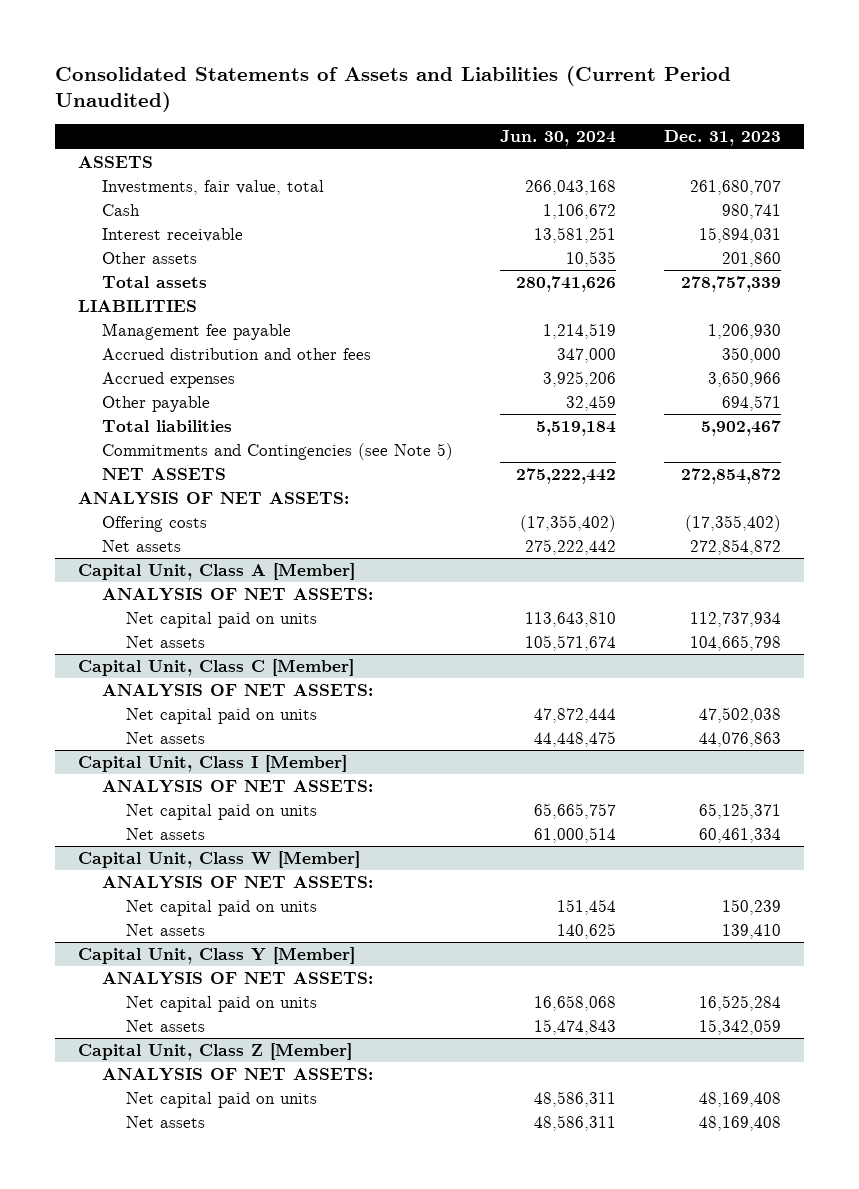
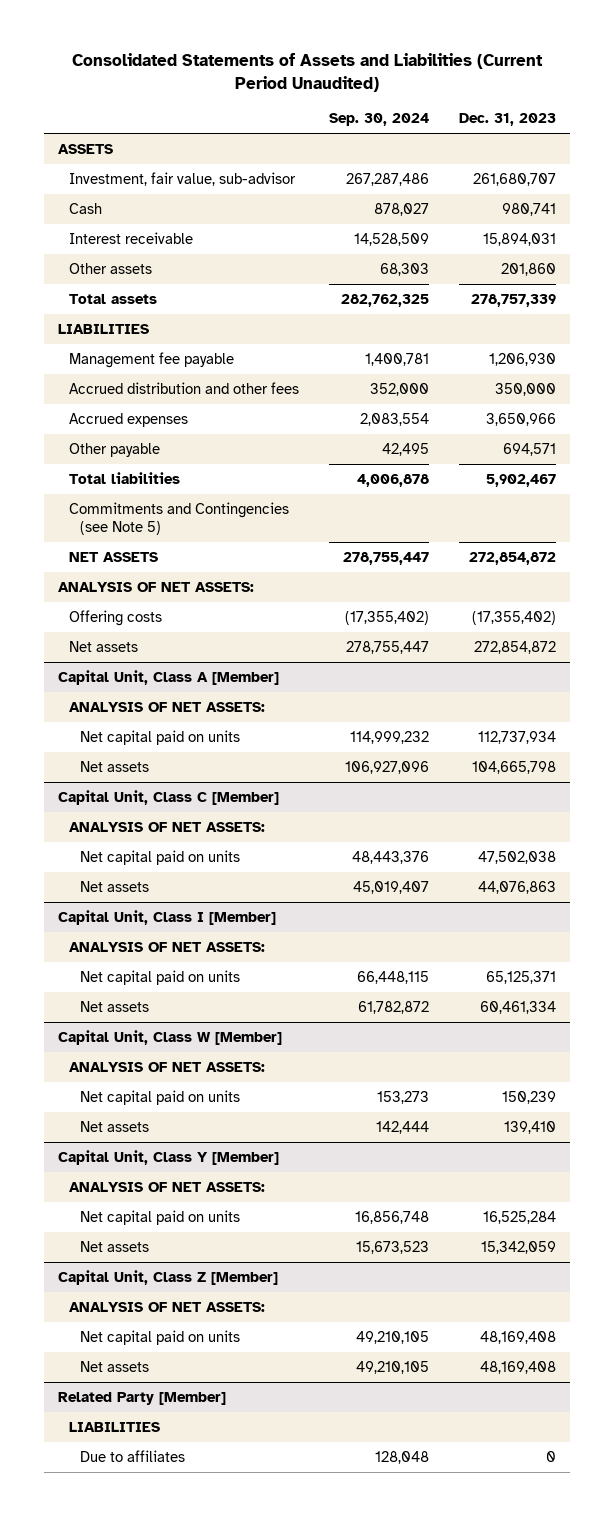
- | Jun. 30, 2024 | Dec. 31, 2023
+ | Sep. 30, 2024 | Dec. 31, 2023
- Investments, fair value, total | 266,043,168 | 261,680,707
+ Investment, fair value, sub-advisor | 267,287,486 | 261,680,707
+ Related Party [Member]
+ LIABILITIES
+ Due to affiliates | 128,048 | 0

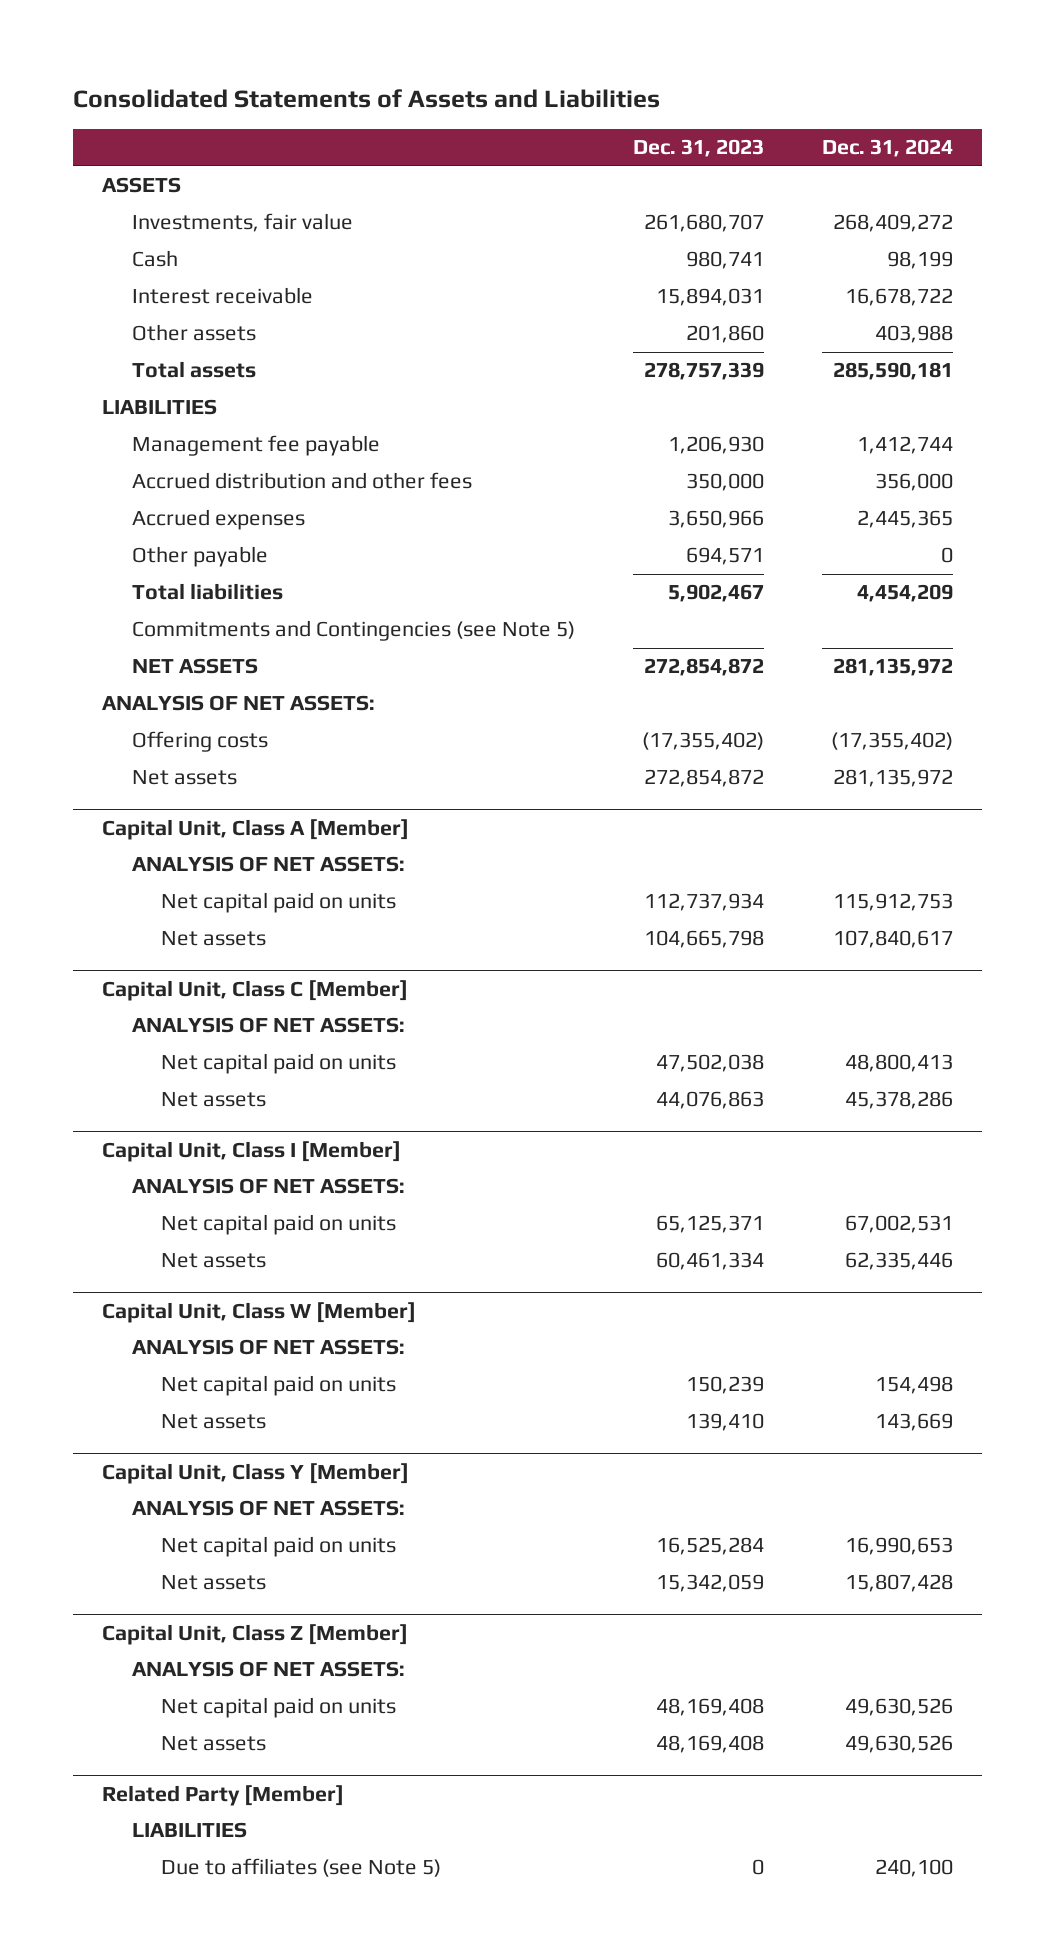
- Consolidated Statements of Assets and Liabilities (Current Period Unaudited)
+ Consolidated Statements of Assets and Liabilities
- | Sep. 30, 2024 | Dec. 31, 2023
+ | Dec. 31, 2023 | Dec. 31, 2024
- Investment, fair value, sub-advisor | 267,287,486 | 261,680,707
+ Investments, fair value | 261,680,707 | 268,409,272
@ Related Party [Member]
- Due to affiliates | 128,048 | 0
+ Due to affiliates (see Note 5) | 0 | 240,100

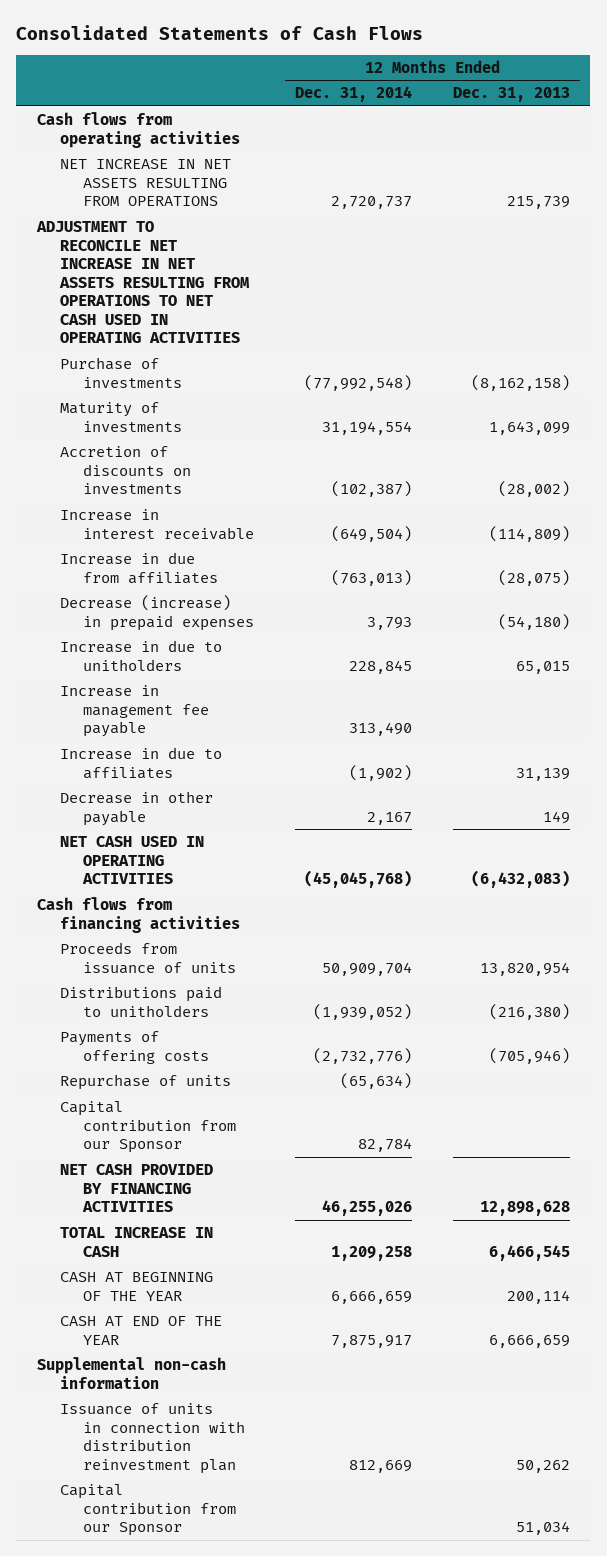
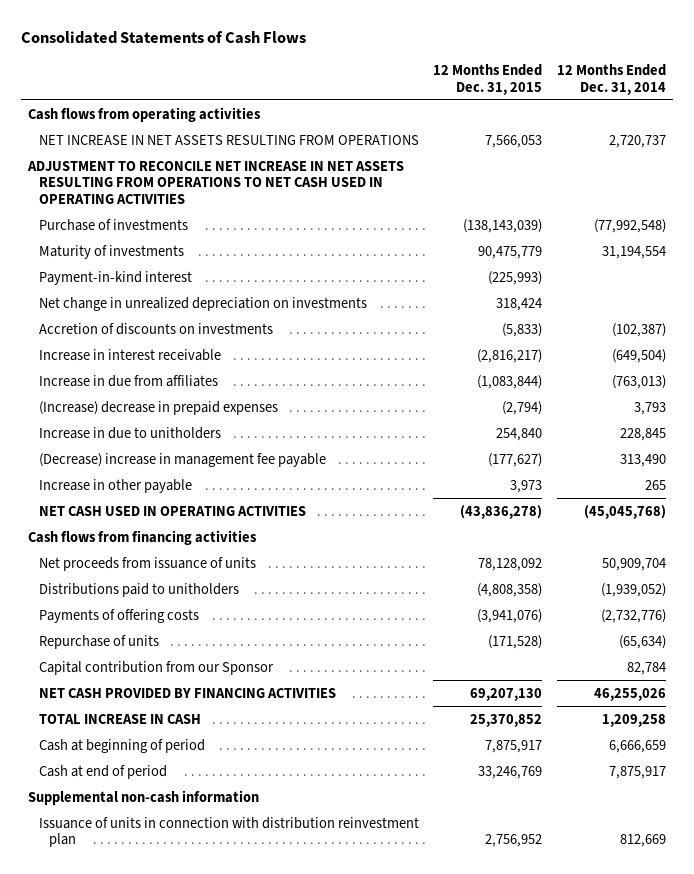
- | 12 Months Ended Dec. 31, 2014 | 12 Months Ended Dec. 31, 2013
+ | 12 Months Ended Dec. 31, 2015 | 12 Months Ended Dec. 31, 2014
+ Payment-in-kind interest | (225,993) |
+ Net change in unrealized depreciation on investments | 318,424 |
- Decrease (increase) in prepaid expenses | 3,793 | (54,180)
+ (Increase) decrease in prepaid expenses | (2,794) | 3,793
- Increase in management fee payable | 313,490 |
- Increase in due to affiliates | (1,902) | 31,139
- Decrease in other payable | 2,167 | 149
+ (Decrease) increase in management fee payable | (177,627) | 313,490
+ Increase in other payable | 3,973 | 265
- Proceeds from issuance of units | 50,909,704 | 13,820,954
+ Net proceeds from issuance of units | 78,128,092 | 50,909,704
- CASH AT BEGINNING OF THE YEAR | 6,666,659 | 200,114
- CASH AT END OF THE YEAR | 7,875,917 | 6,666,659
+ Cash at beginning of period | 7,875,917 | 6,666,659
+ Cash at end of period | 33,246,769 | 7,875,917
- Capital contribution from our Sponsor | | 51,034

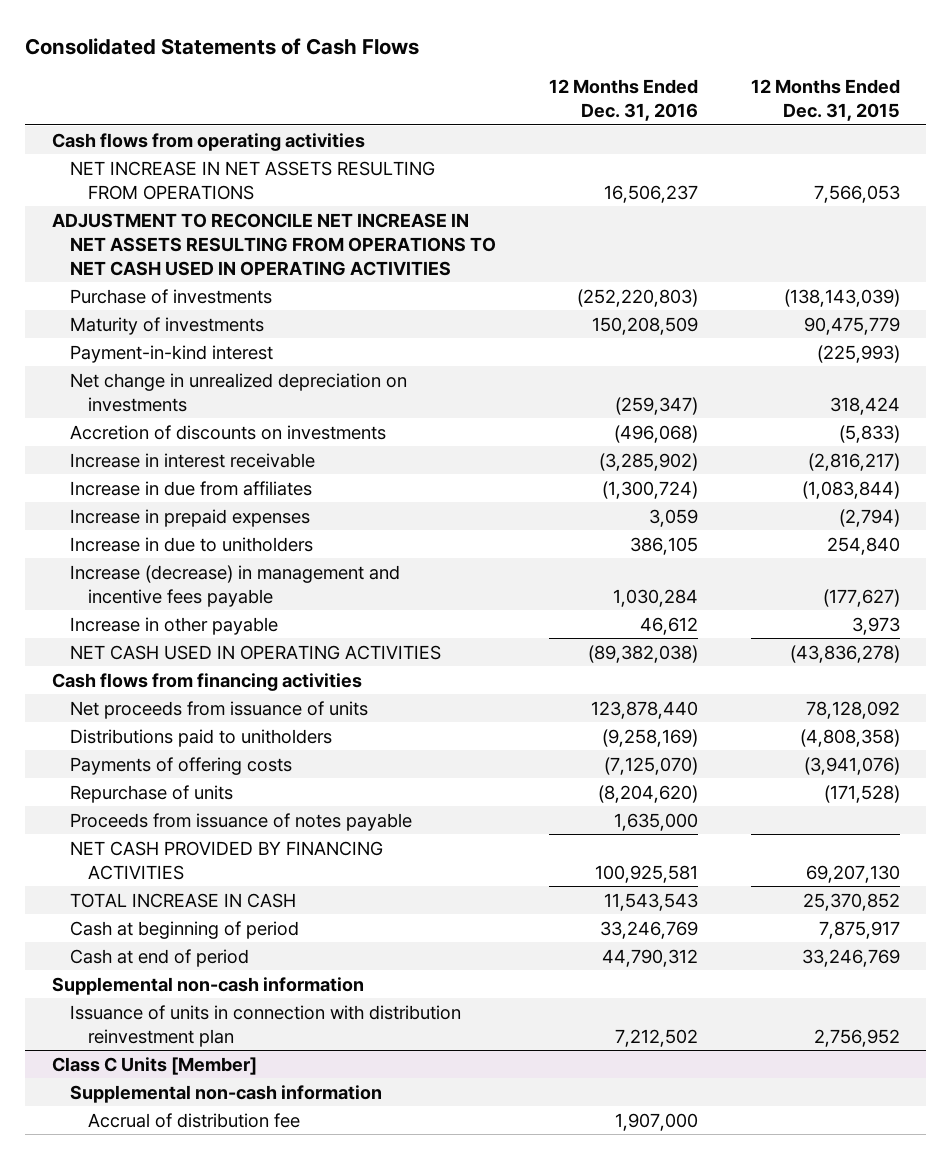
- | 12 Months Ended Dec. 31, 2015 | 12 Months Ended Dec. 31, 2014
+ | 12 Months Ended Dec. 31, 2016 | 12 Months Ended Dec. 31, 2015
- (Increase) decrease in prepaid expenses | (2,794) | 3,793
+ Increase in prepaid expenses | 3,059 | (2,794)
- (Decrease) increase in management fee payable | (177,627) | 313,490
+ Increase (decrease) in management and incentive fees payable | 1,030,284 | (177,627)
- Capital contribution from our Sponsor | | 82,784
+ Proceeds from issuance of notes payable | 1,635,000 |
+ Class C Units [Member]
+ Supplemental non-cash information
+ Accrual of distribution fee | 1,907,000 |

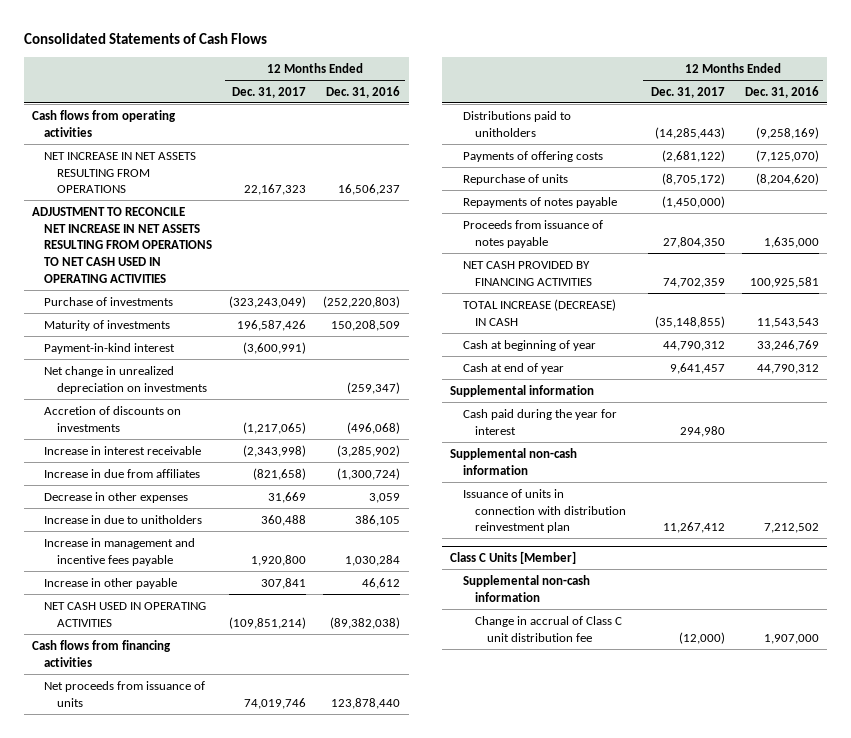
- | 12 Months Ended Dec. 31, 2016 | 12 Months Ended Dec. 31, 2015
+ | 12 Months Ended Dec. 31, 2017 | 12 Months Ended Dec. 31, 2016
- Increase in prepaid expenses | 3,059 | (2,794)
+ Decrease in other expenses | 31,669 | 3,059
- Increase (decrease) in management and incentive fees payable | 1,030,284 | (177,627)
+ Increase in management and incentive fees payable | 1,920,800 | 1,030,284
+ Repayments of notes payable | (1,450,000) |
- TOTAL INCREASE IN CASH | 11,543,543 | 25,370,852
- Cash at beginning of period | 33,246,769 | 7,875,917
- Cash at end of period | 44,790,312 | 33,246,769
+ TOTAL INCREASE (DECREASE) IN CASH | (35,148,855) | 11,543,543
+ Cash at beginning of year | 44,790,312 | 33,246,769
+ Cash at end of year | 9,641,457 | 44,790,312
+ Supplemental information
+ Cash paid during the year for interest | 294,980 |
@ Class C Units [Member]
- Accrual of distribution fee | 1,907,000 |
+ Change in accrual of Class C unit distribution fee | (12,000) | 1,907,000

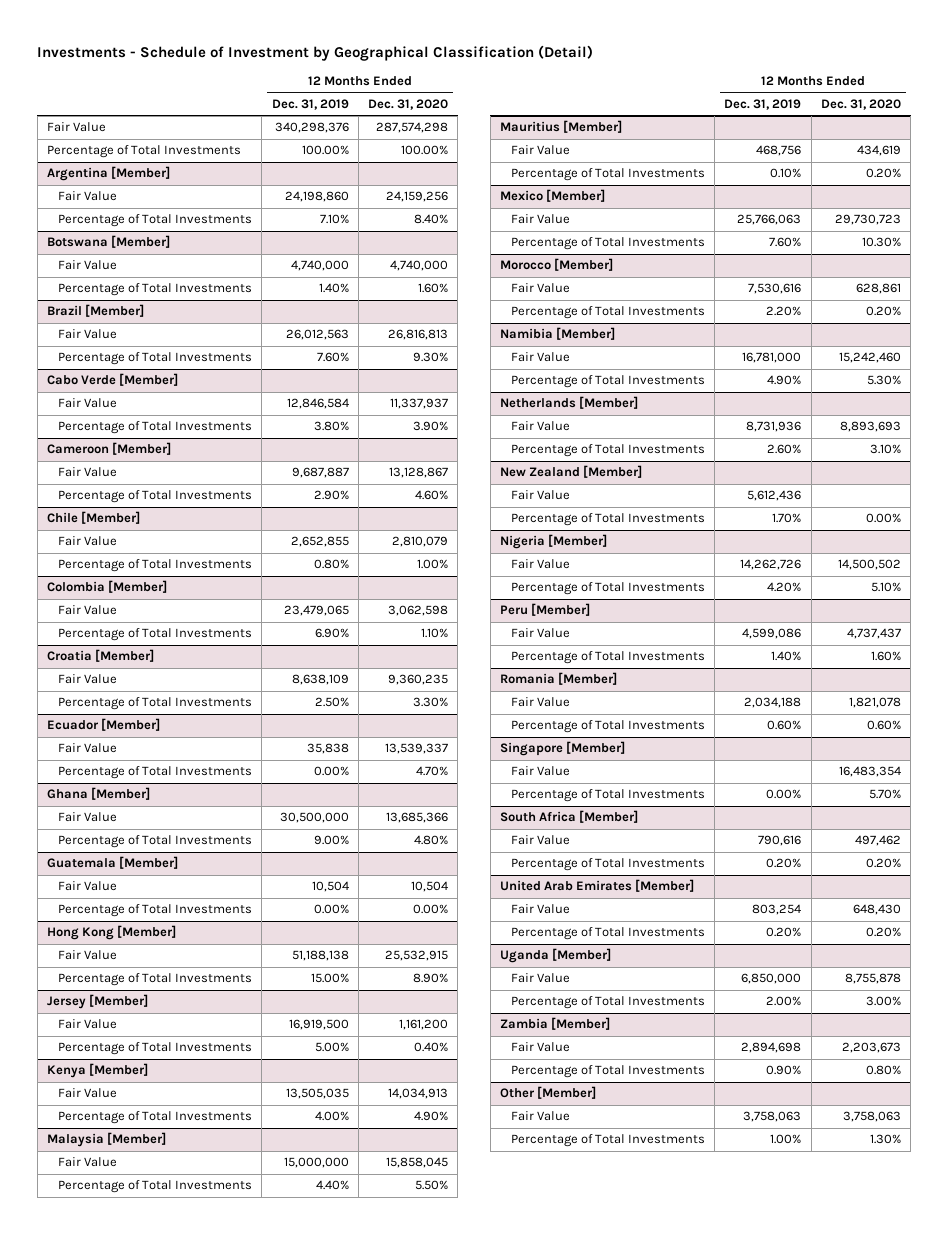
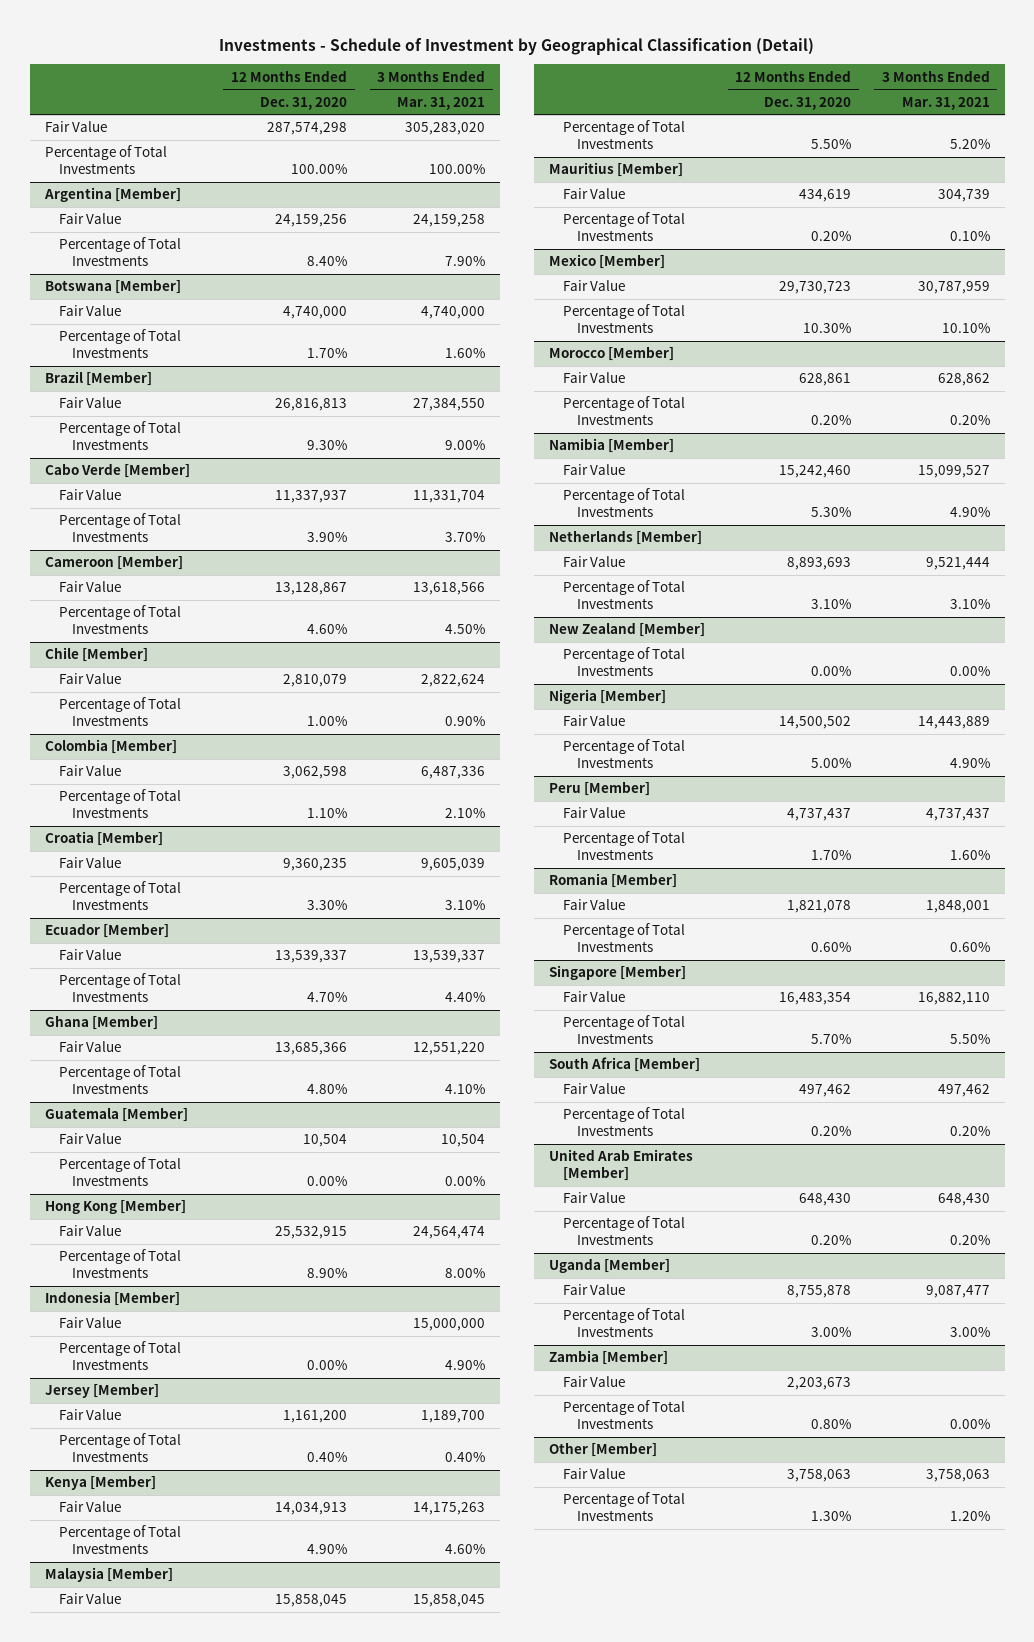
- | 12 Months Ended Dec. 31, 2019 | 12 Months Ended Dec. 31, 2020
+ | 12 Months Ended Dec. 31, 2020 | 3 Months Ended Mar. 31, 2021
@ Botswana [Member]
- Percentage of Total Investments | 1.40% | 1.60%
+ Percentage of Total Investments | 1.70% | 1.60%
+ Indonesia [Member]
+ Fair Value | | 15,000,000
+ Percentage of Total Investments | 0.00% | 4.90%
@ New Zealand [Member]
- Fair Value | 5,612,436 |
@ Nigeria [Member]
- Percentage of Total Investments | 4.20% | 5.10%
+ Percentage of Total Investments | 5.00% | 4.90%
@ Peru [Member]
- Percentage of Total Investments | 1.40% | 1.60%
+ Percentage of Total Investments | 1.70% | 1.60%

